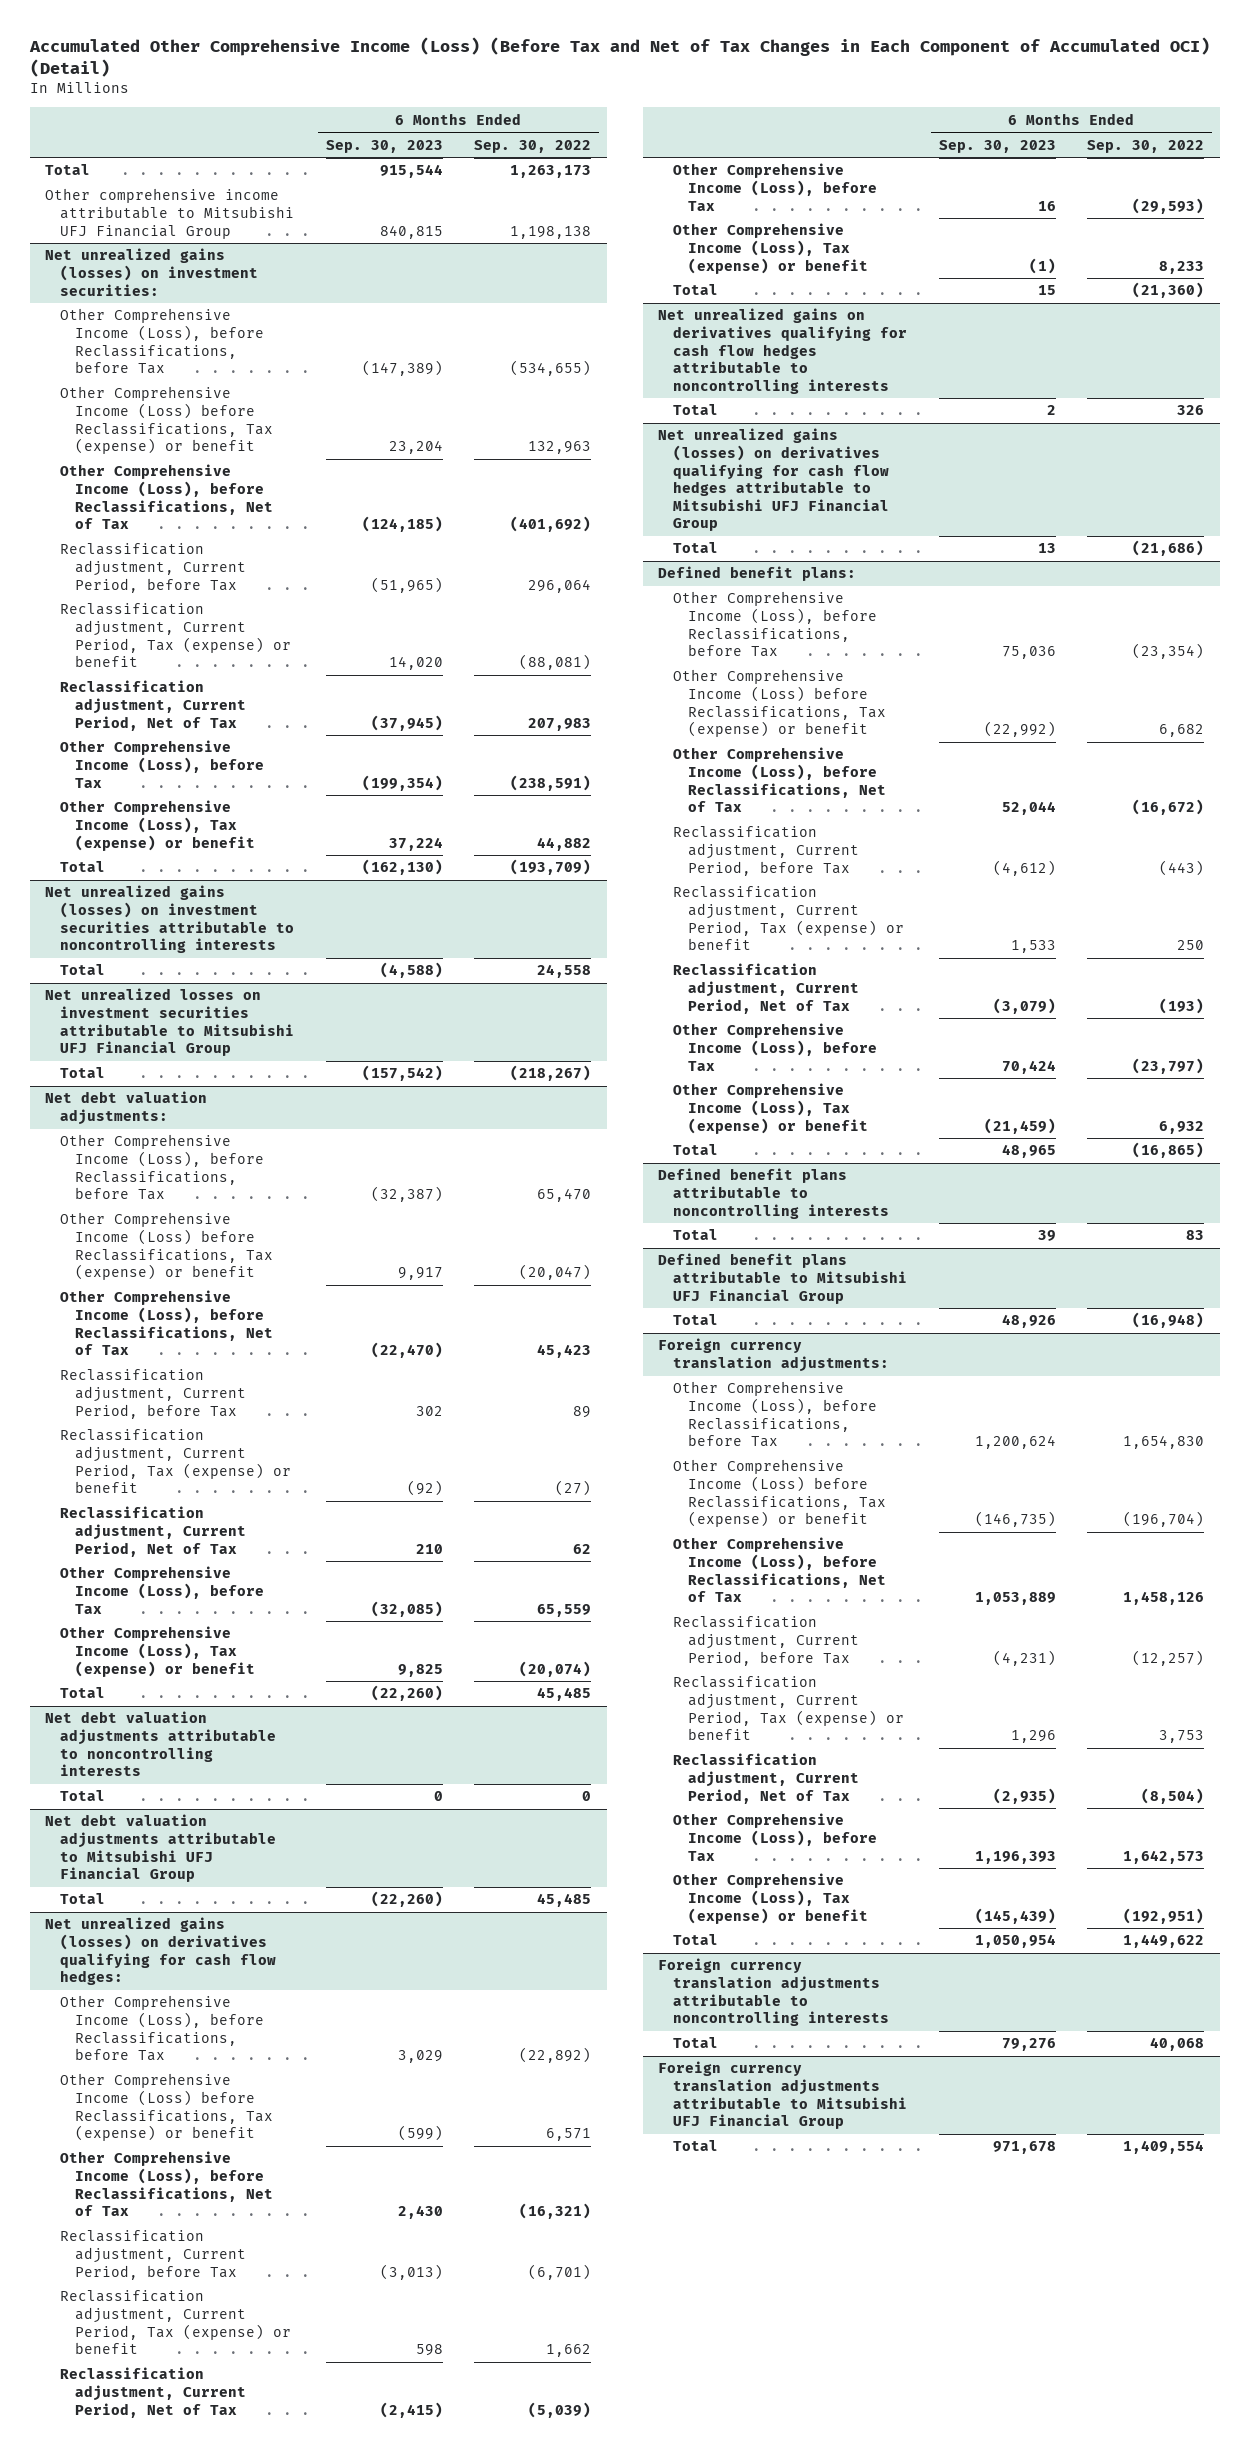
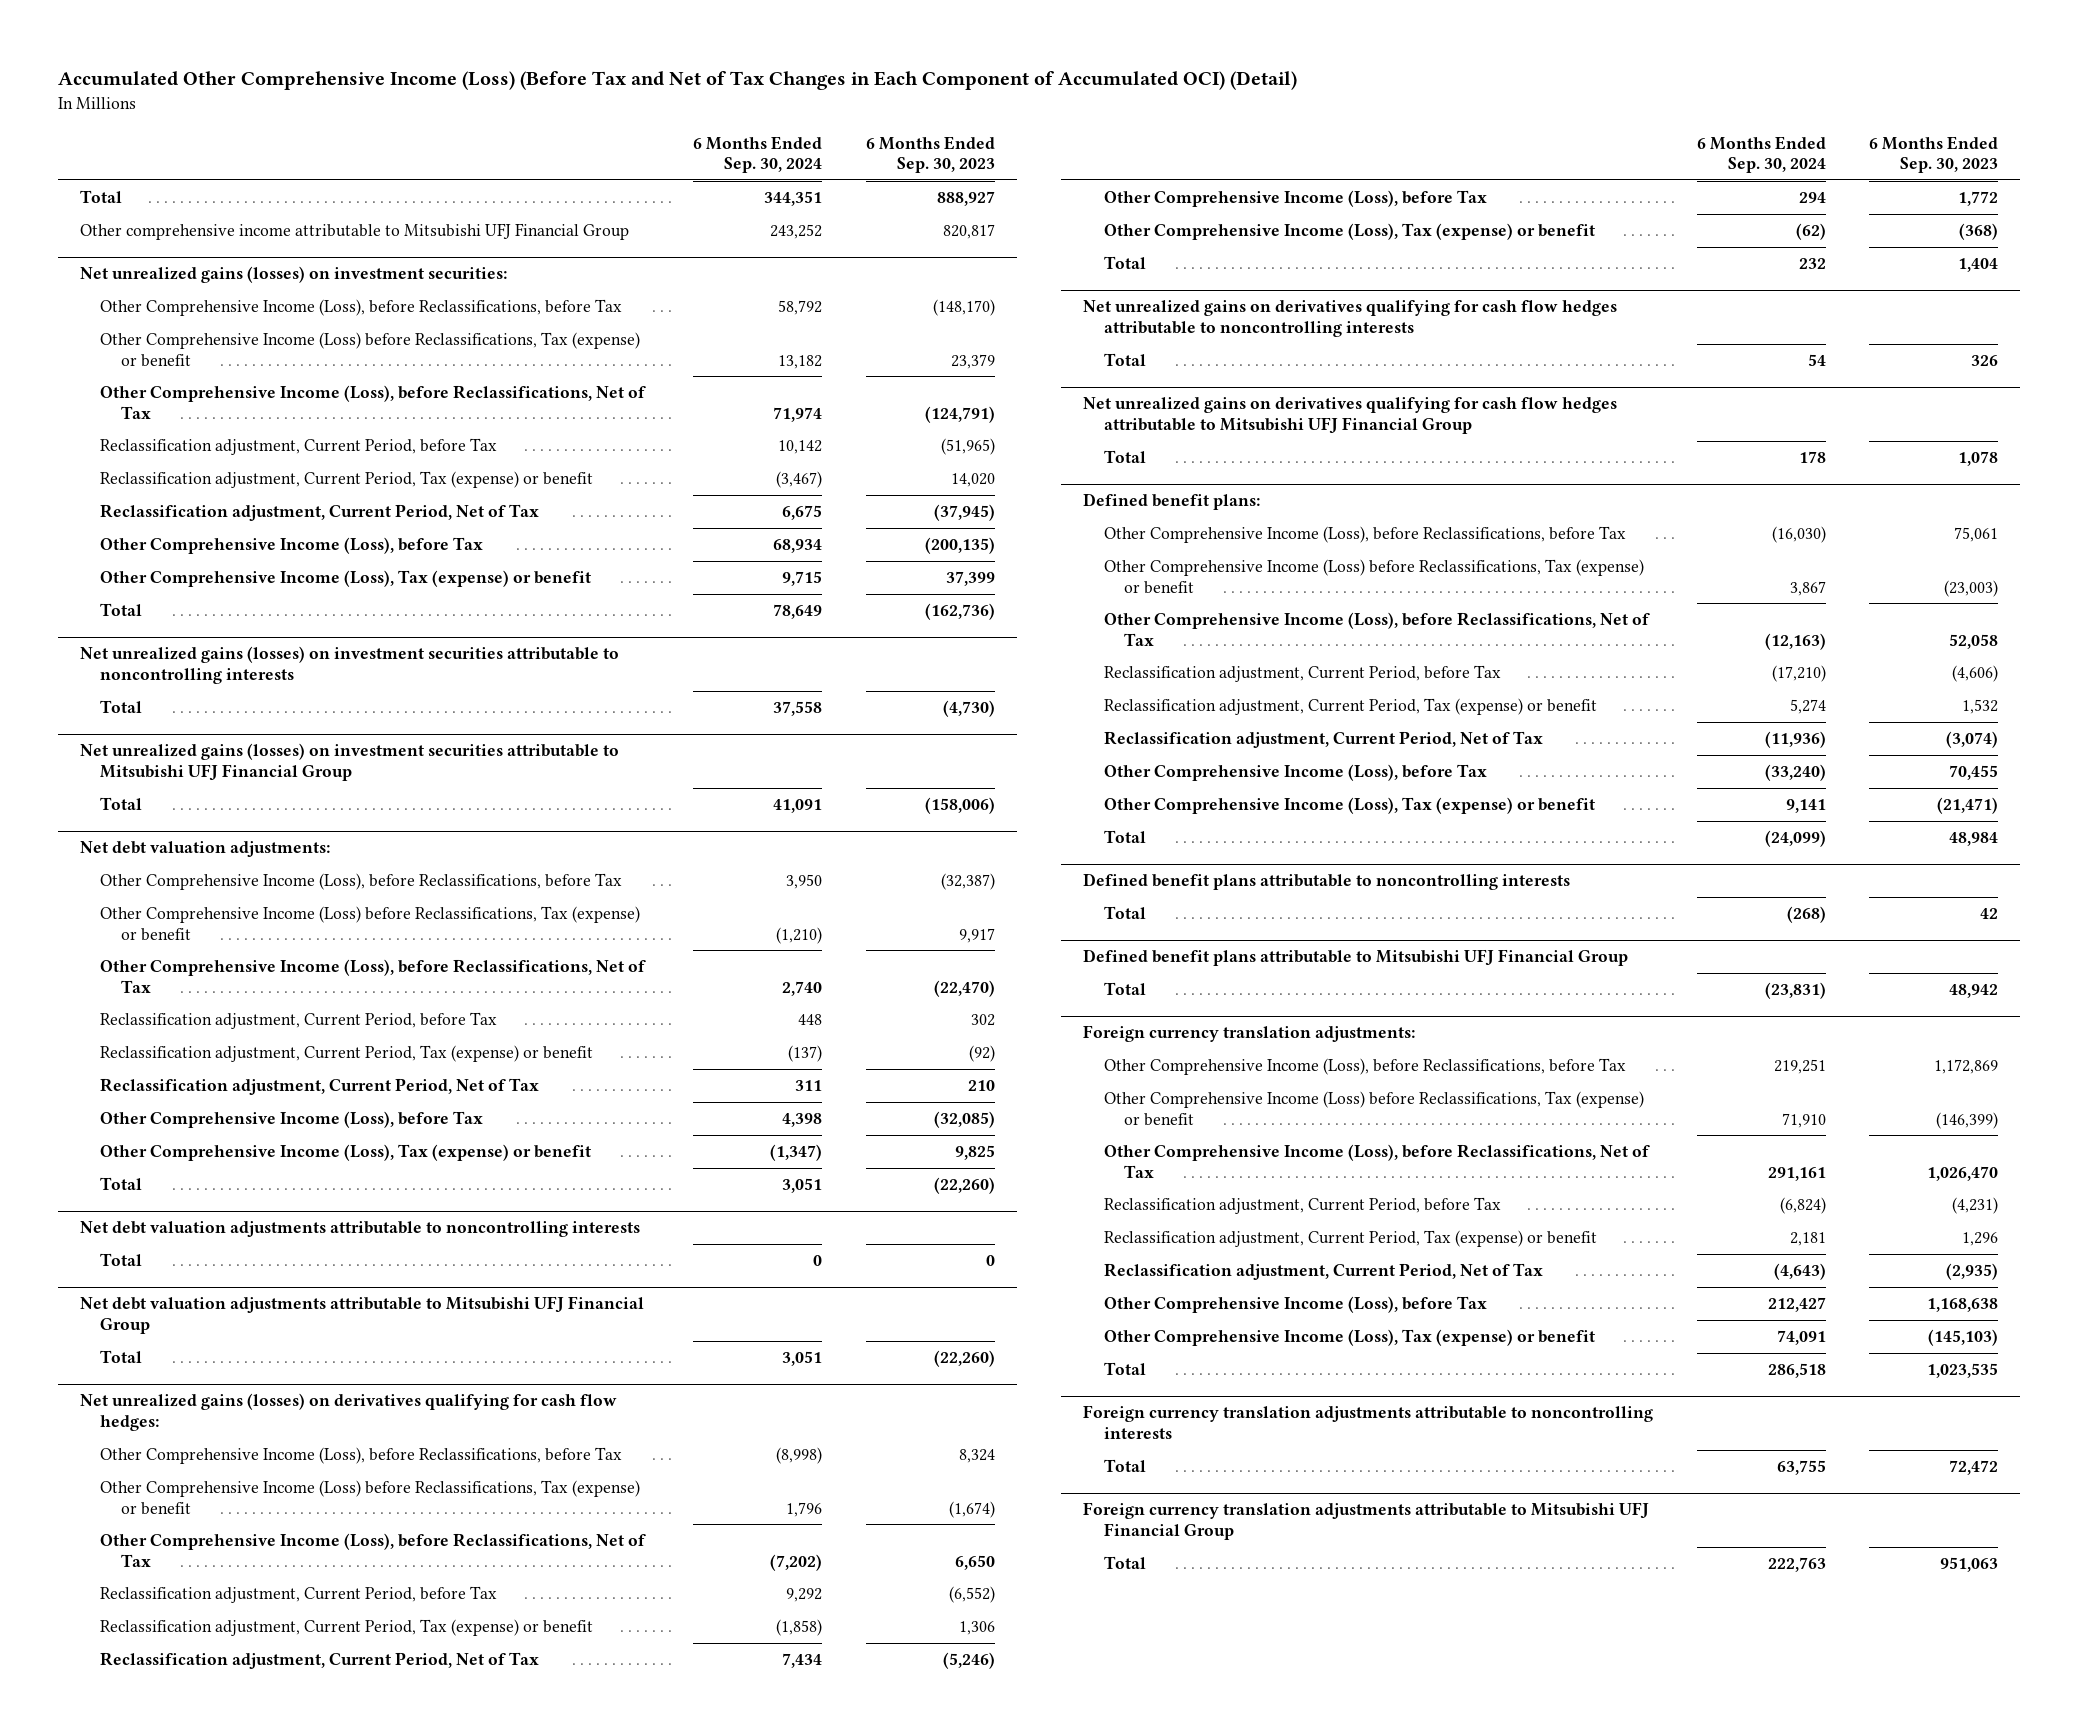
- | 6 Months Ended Sep. 30, 2023 | 6 Months Ended Sep. 30, 2022
+ | 6 Months Ended Sep. 30, 2024 | 6 Months Ended Sep. 30, 2023
- Total | 915,544 | 1,263,173
- Other comprehensive income attributable to Mitsubishi UFJ Financial Group | 840,815 | 1,198,138
+ Total | 344,351 | 888,927
+ Other comprehensive income attributable to Mitsubishi UFJ Financial Group | 243,252 | 820,817
@ Net unrealized gains (losses) on investment securities:
- Other Comprehensive Income (Loss), before Reclassifications, before Tax | (147,389) | (534,655)
- Other Comprehensive Income (Loss) before Reclassifications, Tax (expense) or benefit | 23,204 | 132,963
- Other Comprehensive Income (Loss), before Reclassifications, Net of Tax | (124,185) | (401,692)
+ Other Comprehensive Income (Loss), before Reclassifications, before Tax | 58,792 | (148,170)
+ Other Comprehensive Income (Loss) before Reclassifications, Tax (expense) or benefit | 13,182 | 23,379
+ Other Comprehensive Income (Loss), before Reclassifications, Net of Tax | 71,974 | (124,791)
- Other Comprehensive Income (Loss), before Tax | (199,354) | (238,591)
- Other Comprehensive Income (Loss), Tax (expense) or benefit | 37,224 | 44,882
- Total | (162,130) | (193,709)
+ Other Comprehensive Income (Loss), before Tax | 68,934 | (200,135)
+ Other Comprehensive Income (Loss), Tax (expense) or benefit | 9,715 | 37,399
+ Total | 78,649 | (162,736)
@ Net unrealized gains (losses) on investment securities attributable to noncontrolling interests
- Total | (4,588) | 24,558
- Net unrealized losses on investment securities attributable to Mitsubishi UFJ Financial Group
- Total | (157,542) | (218,267)
@ Net unrealized gains (losses) on investment securities attributable to noncontrolling interests
+ Total | 37,558 | (4,730)
+ Net unrealized gains (losses) on investment securities attributable to Mitsubishi UFJ Financial Group
+ Total | 41,091 | (158,006)
@ Net unrealized gains (losses) on derivatives qualifying for cash flow hedges:
- Other Comprehensive Income (Loss), before Reclassifications, before Tax | 3,029 | (22,892)
- Other Comprehensive Income (Loss) before Reclassifications, Tax (expense) or benefit | (599) | 6,571
- Other Comprehensive Income (Loss), before Reclassifications, Net of Tax | 2,430 | (16,321)
- Reclassification adjustment, Current Period, before Tax | (3,013) | (6,701)
- Reclassification adjustment, Current Period, Tax (expense) or benefit | 598 | 1,662
- Reclassification adjustment, Current Period, Net of Tax | (2,415) | (5,039)
- Other Comprehensive Income (Loss), before Tax | 16 | (29,593)
- Other Comprehensive Income (Loss), Tax (expense) or benefit | (1) | 8,233
- Total | 15 | (21,360)
+ Other Comprehensive Income (Loss), before Reclassifications, before Tax | (8,998) | 8,324
+ Other Comprehensive Income (Loss) before Reclassifications, Tax (expense) or benefit | 1,796 | (1,674)
+ Other Comprehensive Income (Loss), before Reclassifications, Net of Tax | (7,202) | 6,650
+ Reclassification adjustment, Current Period, before Tax | 9,292 | (6,552)
+ Reclassification adjustment, Current Period, Tax (expense) or benefit | (1,858) | 1,306
+ Reclassification adjustment, Current Period, Net of Tax | 7,434 | (5,246)
+ Other Comprehensive Income (Loss), before Tax | 294 | 1,772
+ Other Comprehensive Income (Loss), Tax (expense) or benefit | (62) | (368)
+ Total | 232 | 1,404
@ Net unrealized gains on derivatives qualifying for cash flow hedges attributable to noncontrolling interests
- Total | 2 | 326
- Net unrealized gains (losses) on derivatives qualifying for cash flow hedges attributable to Mitsubishi UFJ Financial Group
- Total | 13 | (21,686)
@ Net unrealized gains on derivatives qualifying for cash flow hedges attributable to noncontrolling interests
+ Total | 54 | 326
+ Net unrealized gains on derivatives qualifying for cash flow hedges attributable to Mitsubishi UFJ Financial Group
+ Total | 178 | 1,078
@ Defined benefit plans:
- Other Comprehensive Income (Loss), before Reclassifications, before Tax | 75,036 | (23,354)
- Other Comprehensive Income (Loss) before Reclassifications, Tax (expense) or benefit | (22,992) | 6,682
- Other Comprehensive Income (Loss), before Reclassifications, Net of Tax | 52,044 | (16,672)
- Reclassification adjustment, Current Period, before Tax | (4,612) | (443)
- Reclassification adjustment, Current Period, Tax (expense) or benefit | 1,533 | 250
- Reclassification adjustment, Current Period, Net of Tax | (3,079) | (193)
- Other Comprehensive Income (Loss), before Tax | 70,424 | (23,797)
- Other Comprehensive Income (Loss), Tax (expense) or benefit | (21,459) | 6,932
- Total | 48,965 | (16,865)
+ Other Comprehensive Income (Loss), before Reclassifications, before Tax | (16,030) | 75,061
+ Other Comprehensive Income (Loss) before Reclassifications, Tax (expense) or benefit | 3,867 | (23,003)
+ Other Comprehensive Income (Loss), before Reclassifications, Net of Tax | (12,163) | 52,058
+ Reclassification adjustment, Current Period, before Tax | (17,210) | (4,606)
+ Reclassification adjustment, Current Period, Tax (expense) or benefit | 5,274 | 1,532
+ Reclassification adjustment, Current Period, Net of Tax | (11,936) | (3,074)
+ Other Comprehensive Income (Loss), before Tax | (33,240) | 70,455
+ Other Comprehensive Income (Loss), Tax (expense) or benefit | 9,141 | (21,471)
+ Total | (24,099) | 48,984
@ Defined benefit plans attributable to noncontrolling interests
- Total | 39 | 83
+ Total | (268) | 42
@ Defined benefit plans attributable to Mitsubishi UFJ Financial Group
- Total | 48,926 | (16,948)
+ Total | (23,831) | 48,942
@ Foreign currency translation adjustments:
- Other Comprehensive Income (Loss), before Reclassifications, before Tax | 1,200,624 | 1,654,830
- Other Comprehensive Income (Loss) before Reclassifications, Tax (expense) or benefit | (146,735) | (196,704)
- Other Comprehensive Income (Loss), before Reclassifications, Net of Tax | 1,053,889 | 1,458,126
+ Other Comprehensive Income (Loss), before Reclassifications, before Tax | 219,251 | 1,172,869
+ Other Comprehensive Income (Loss) before Reclassifications, Tax (expense) or benefit | 71,910 | (146,399)
+ Other Comprehensive Income (Loss), before Reclassifications, Net of Tax | 291,161 | 1,026,470
- Other Comprehensive Income (Loss), before Tax | 1,196,393 | 1,642,573
- Other Comprehensive Income (Loss), Tax (expense) or benefit | (145,439) | (192,951)
- Total | 1,050,954 | 1,449,622
+ Other Comprehensive Income (Loss), before Tax | 212,427 | 1,168,638
+ Other Comprehensive Income (Loss), Tax (expense) or benefit | 74,091 | (145,103)
+ Total | 286,518 | 1,023,535
@ Foreign currency translation adjustments attributable to noncontrolling interests
- Total | 79,276 | 40,068
+ Total | 63,755 | 72,472
@ Foreign currency translation adjustments attributable to Mitsubishi UFJ Financial Group
- Total | 971,678 | 1,409,554
+ Total | 222,763 | 951,063

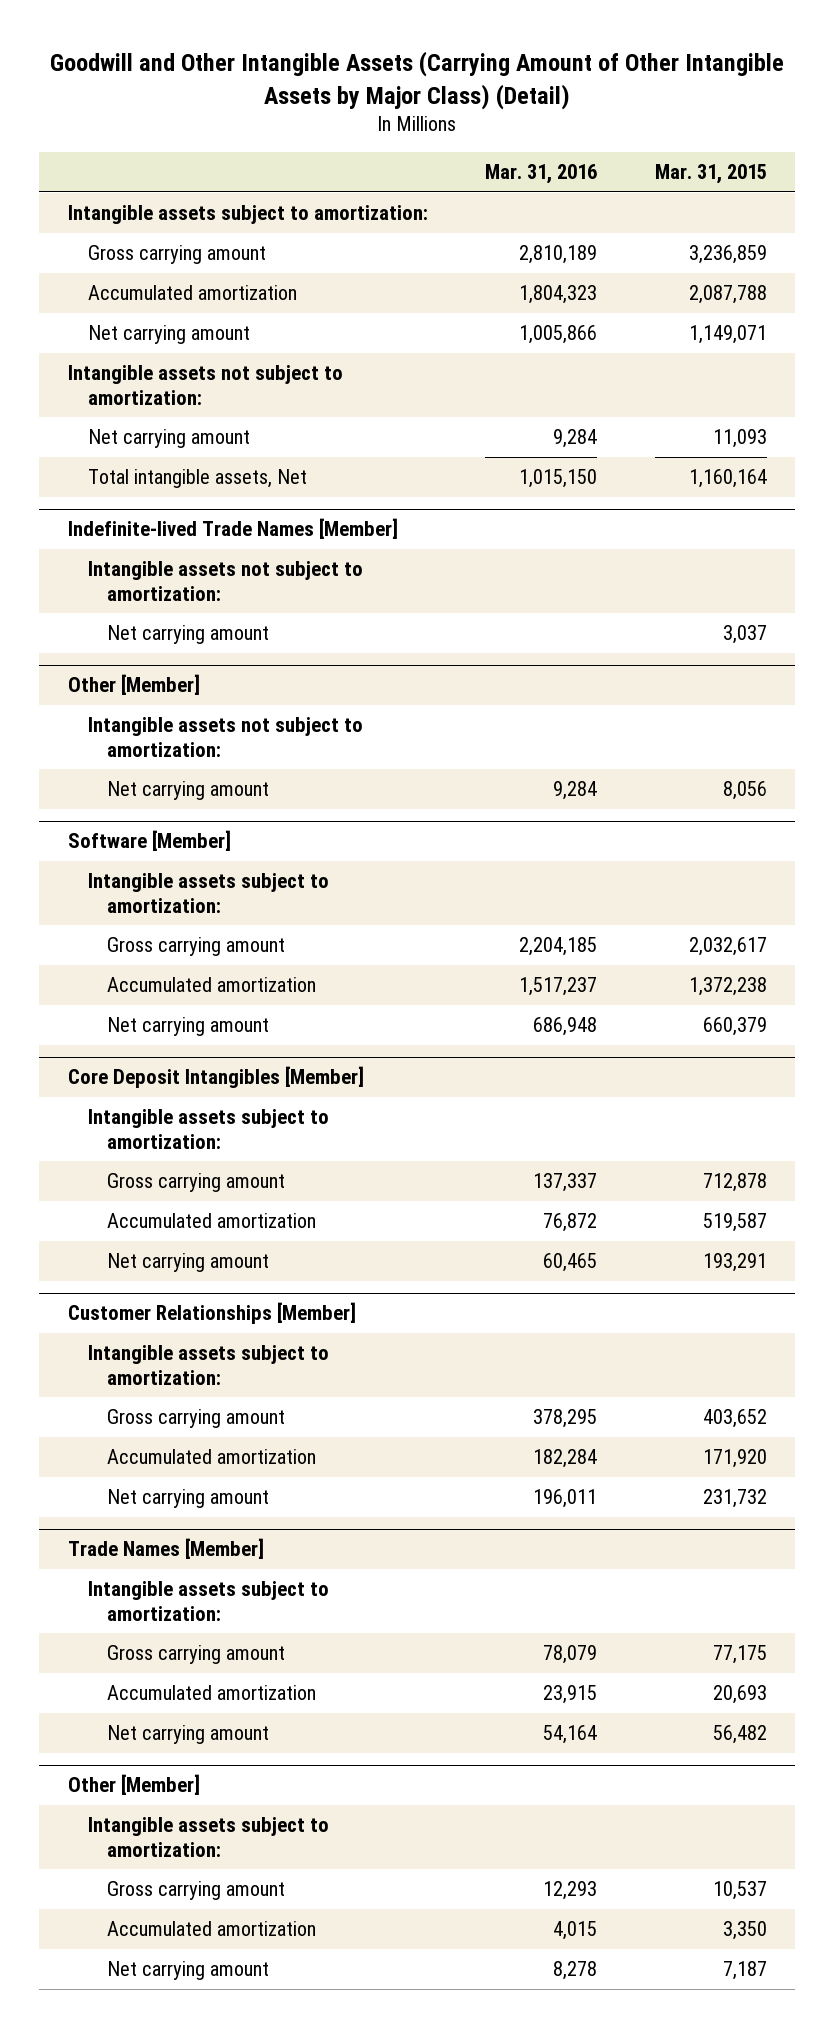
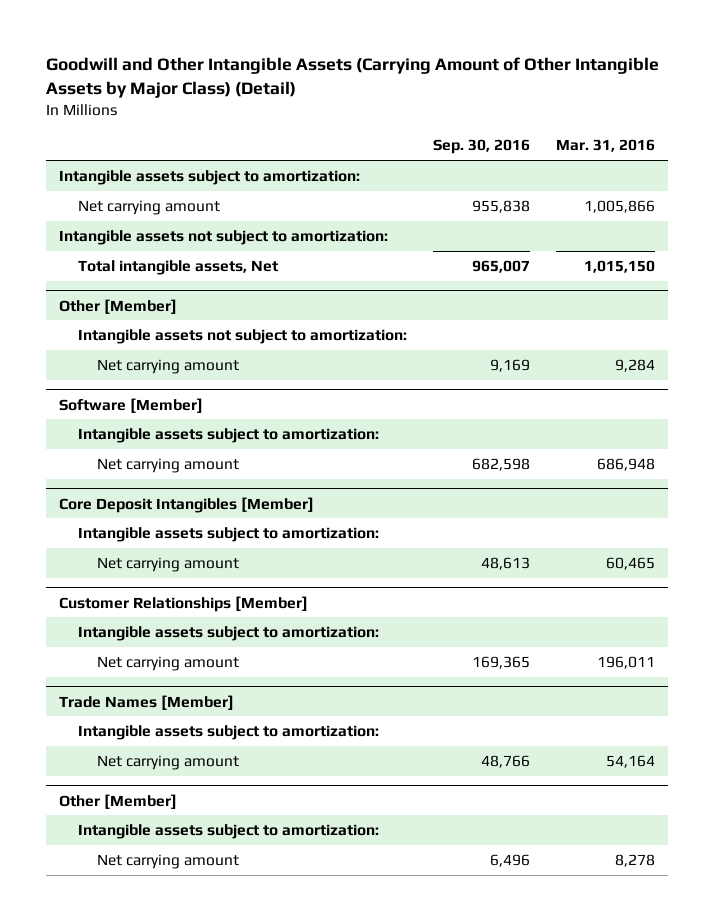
- | Mar. 31, 2016 | Mar. 31, 2015
+ | Sep. 30, 2016 | Mar. 31, 2016
- Gross carrying amount | 2,810,189 | 3,236,859
- Accumulated amortization | 1,804,323 | 2,087,788
- Net carrying amount | 9,284 | 11,093
- Indefinite-lived Trade Names [Member]
- Intangible assets not subject to amortization:
- Net carrying amount | | 3,037
@ Software [Member]
- Gross carrying amount | 2,204,185 | 2,032,617
- Accumulated amortization | 1,517,237 | 1,372,238
@ Core Deposit Intangibles [Member]
- Gross carrying amount | 137,337 | 712,878
- Accumulated amortization | 76,872 | 519,587
@ Customer Relationships [Member]
- Gross carrying amount | 378,295 | 403,652
- Accumulated amortization | 182,284 | 171,920
@ Trade Names [Member]
- Gross carrying amount | 78,079 | 77,175
- Accumulated amortization | 23,915 | 20,693
@ Other [Member]
- Gross carrying amount | 12,293 | 10,537
- Accumulated amortization | 4,015 | 3,350

